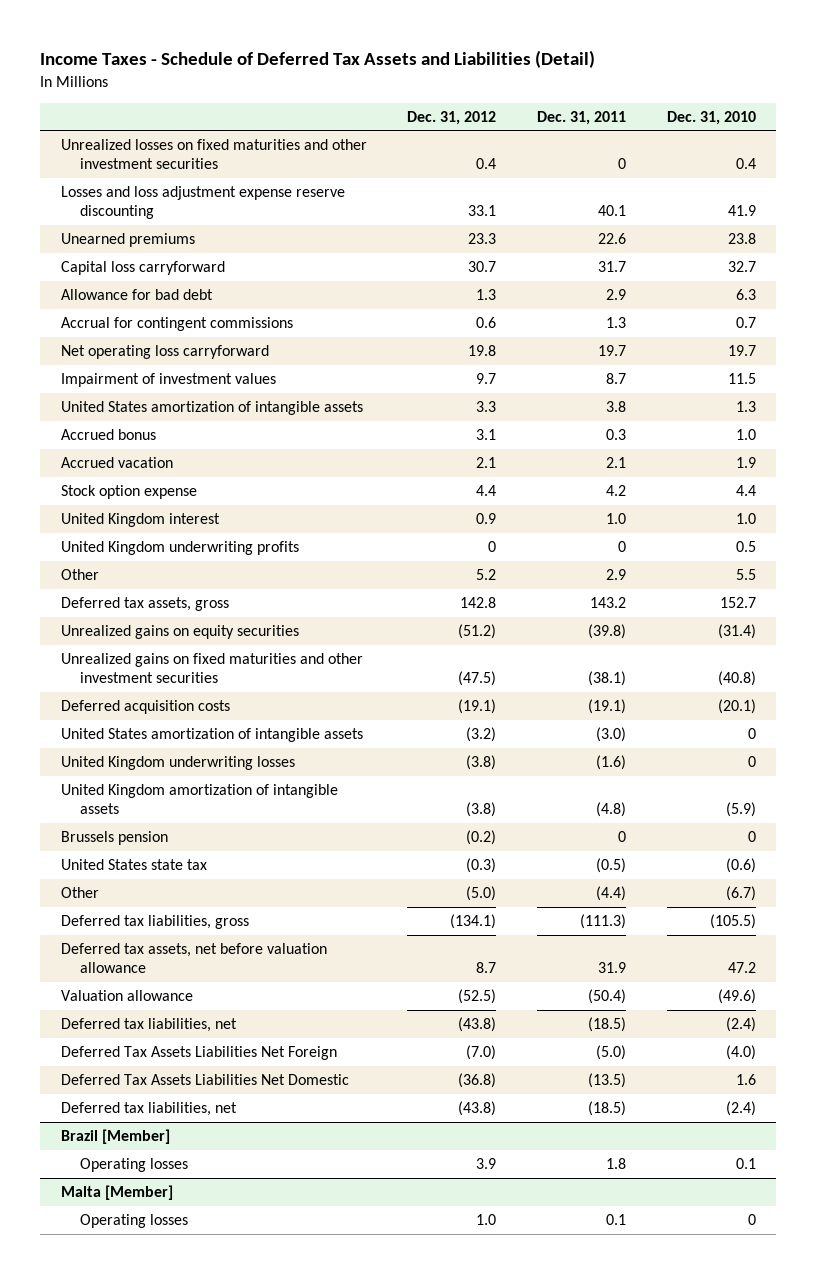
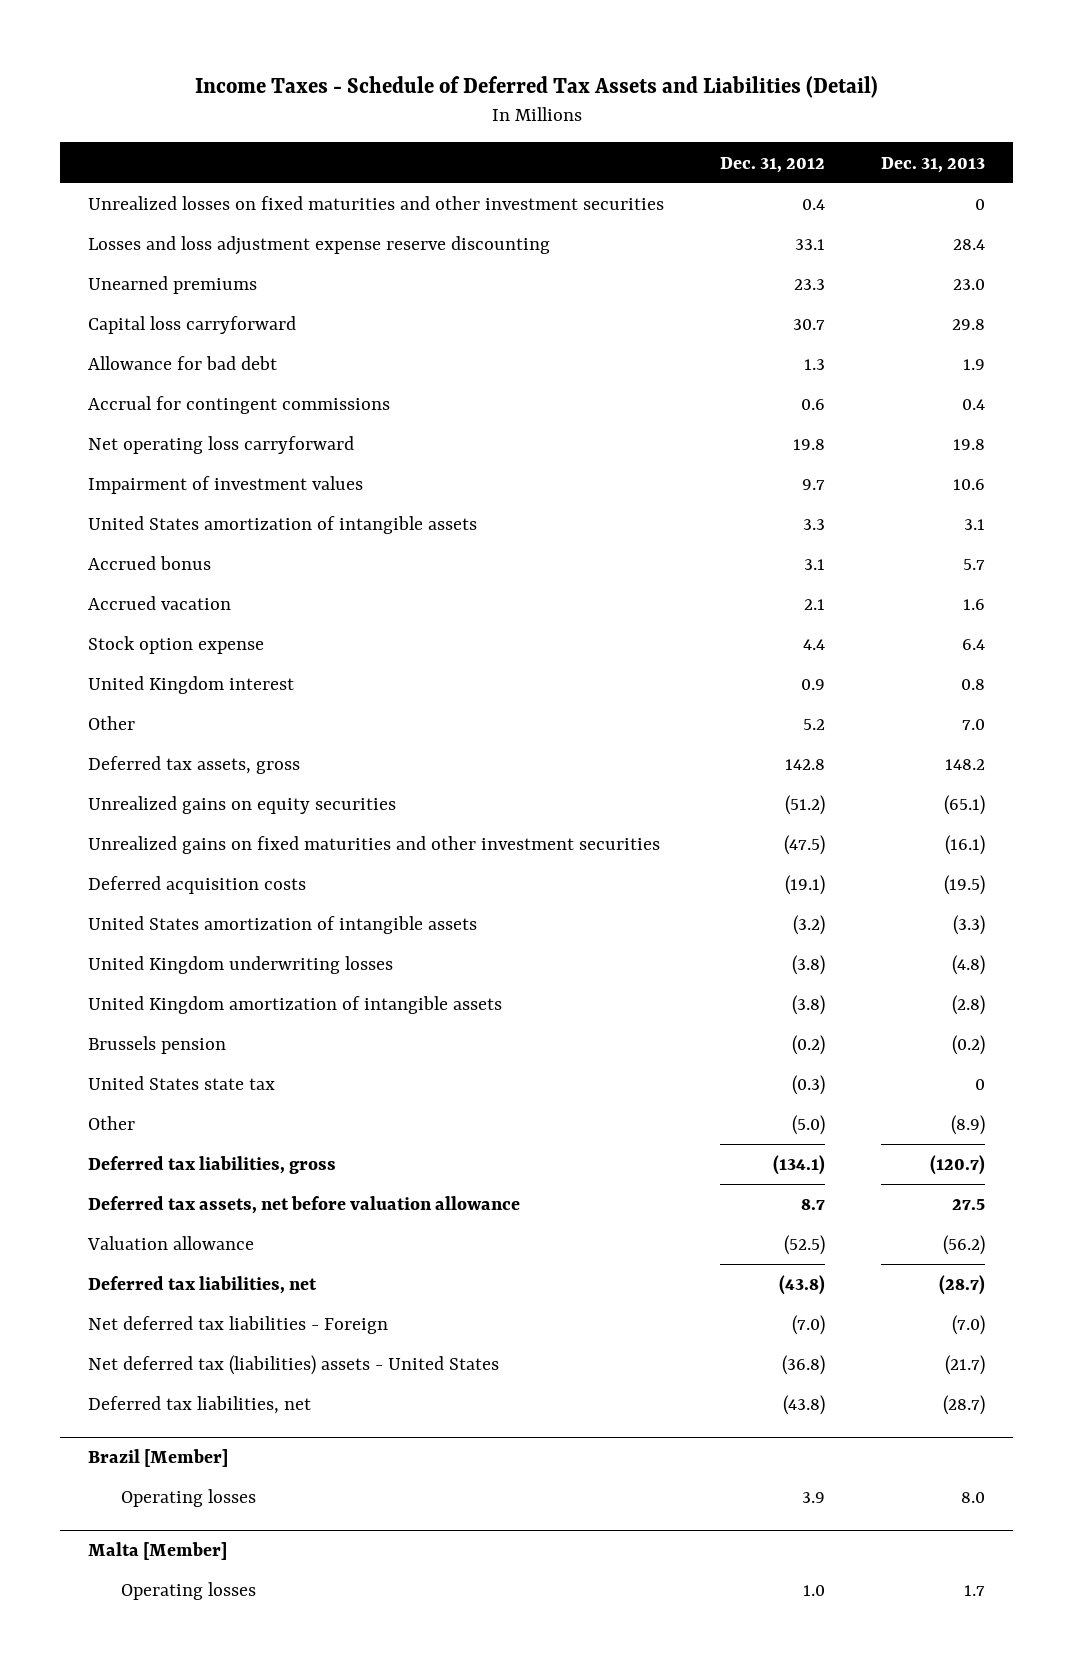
- | Dec. 31, 2012 | Dec. 31, 2011 | Dec. 31, 2010
+ | Dec. 31, 2012 | Dec. 31, 2013
- United Kingdom underwriting profits | 0 | 0 | 0.5
- Deferred Tax Assets Liabilities Net Foreign | (7.0) | (5.0) | (4.0)
- Deferred Tax Assets Liabilities Net Domestic | (36.8) | (13.5) | 1.6
+ Net deferred tax liabilities - Foreign | (7.0) | (7.0)
+ Net deferred tax (liabilities) assets - United States | (36.8) | (21.7)

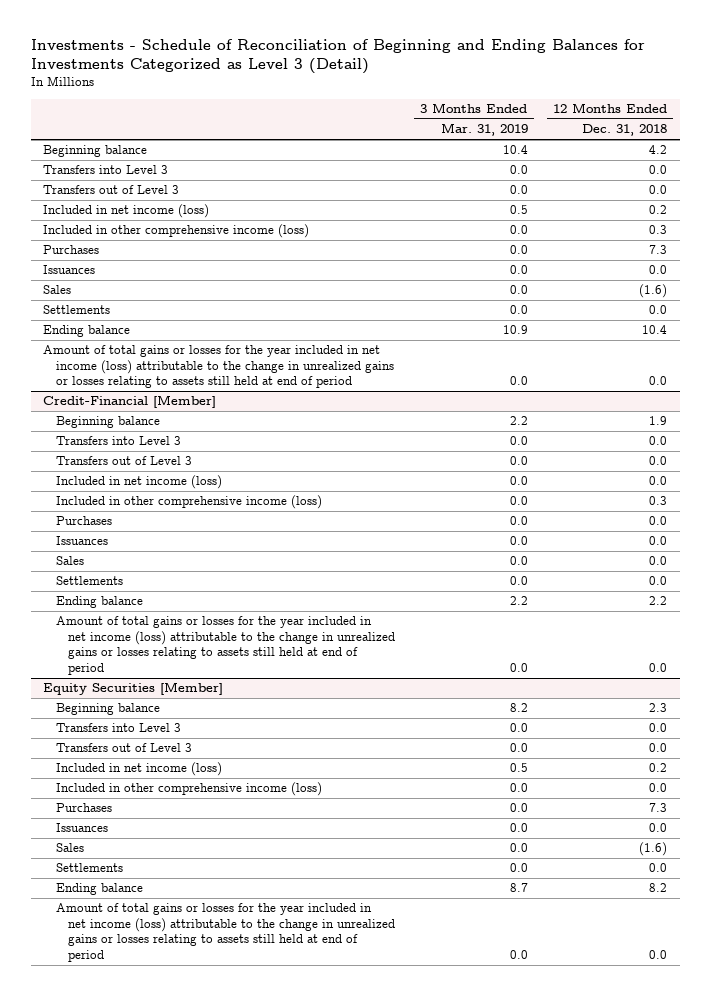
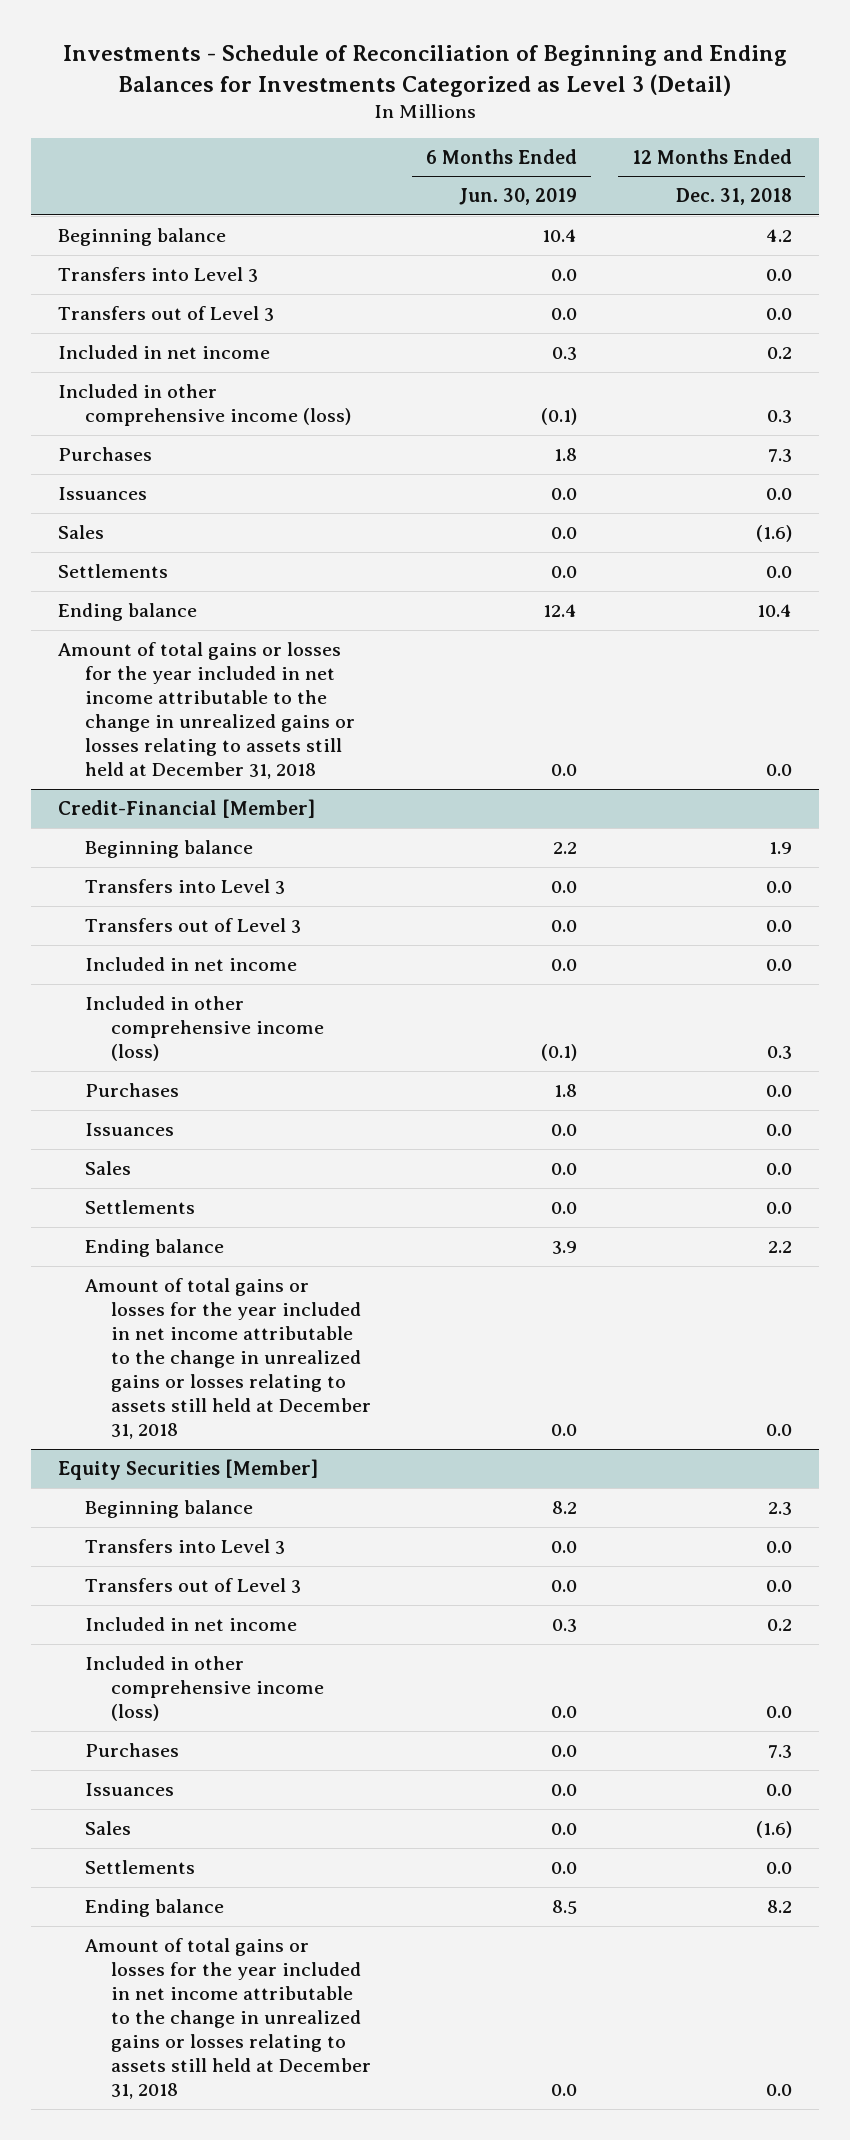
- | 3 Months Ended Mar. 31, 2019 | 12 Months Ended Dec. 31, 2018
+ | 6 Months Ended Jun. 30, 2019 | 12 Months Ended Dec. 31, 2018
- Included in net income (loss) | 0.5 | 0.2
+ Included in net income | 0.3 | 0.2
- Amount of total gains or losses for the year included in net income (loss) attributable to the change in unrealized gains or losses relating to assets still held at end of period | 0.0 | 0.0
+ Amount of total gains or losses for the year included in net income attributable to the change in unrealized gains or losses relating to assets still held at December 31, 2018 | 0.0 | 0.0
@ Credit-Financial [Member]
- Included in net income (loss) | 0.0 | 0.0
+ Included in net income | 0.0 | 0.0
- Amount of total gains or losses for the year included in net income (loss) attributable to the change in unrealized gains or losses relating to assets still held at end of period | 0.0 | 0.0
+ Amount of total gains or losses for the year included in net income attributable to the change in unrealized gains or losses relating to assets still held at December 31, 2018 | 0.0 | 0.0
@ Equity Securities [Member]
- Included in net income (loss) | 0.5 | 0.2
+ Included in net income | 0.3 | 0.2
- Amount of total gains or losses for the year included in net income (loss) attributable to the change in unrealized gains or losses relating to assets still held at end of period | 0.0 | 0.0
+ Amount of total gains or losses for the year included in net income attributable to the change in unrealized gains or losses relating to assets still held at December 31, 2018 | 0.0 | 0.0

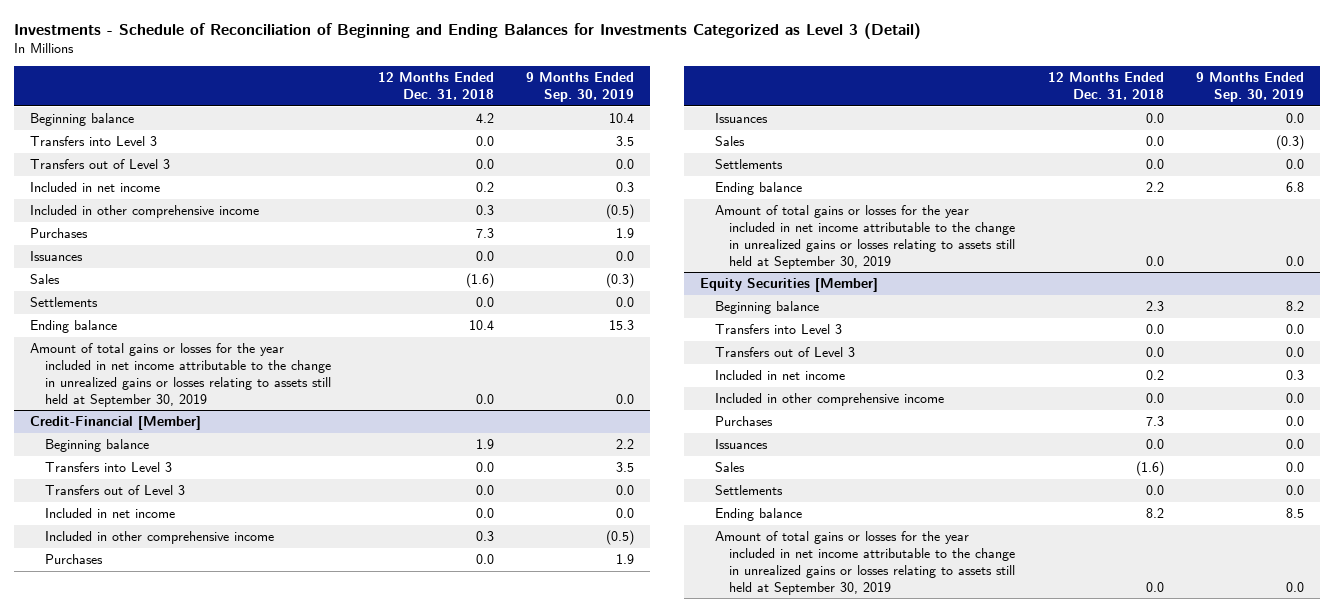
- | 6 Months Ended Jun. 30, 2019 | 12 Months Ended Dec. 31, 2018
+ | 12 Months Ended Dec. 31, 2018 | 9 Months Ended Sep. 30, 2019
- Included in other comprehensive income (loss) | (0.1) | 0.3
+ Included in other comprehensive income | 0.3 | (0.5)
- Amount of total gains or losses for the year included in net income attributable to the change in unrealized gains or losses relating to assets still held at December 31, 2018 | 0.0 | 0.0
+ Amount of total gains or losses for the year included in net income attributable to the change in unrealized gains or losses relating to assets still held at September 30, 2019 | 0.0 | 0.0
@ Credit-Financial [Member]
- Included in other comprehensive income (loss) | (0.1) | 0.3
+ Included in other comprehensive income | 0.3 | (0.5)
- Amount of total gains or losses for the year included in net income attributable to the change in unrealized gains or losses relating to assets still held at December 31, 2018 | 0.0 | 0.0
+ Amount of total gains or losses for the year included in net income attributable to the change in unrealized gains or losses relating to assets still held at September 30, 2019 | 0.0 | 0.0
@ Equity Securities [Member]
- Included in other comprehensive income (loss) | 0.0 | 0.0
+ Included in other comprehensive income | 0.0 | 0.0
- Amount of total gains or losses for the year included in net income attributable to the change in unrealized gains or losses relating to assets still held at December 31, 2018 | 0.0 | 0.0
+ Amount of total gains or losses for the year included in net income attributable to the change in unrealized gains or losses relating to assets still held at September 30, 2019 | 0.0 | 0.0

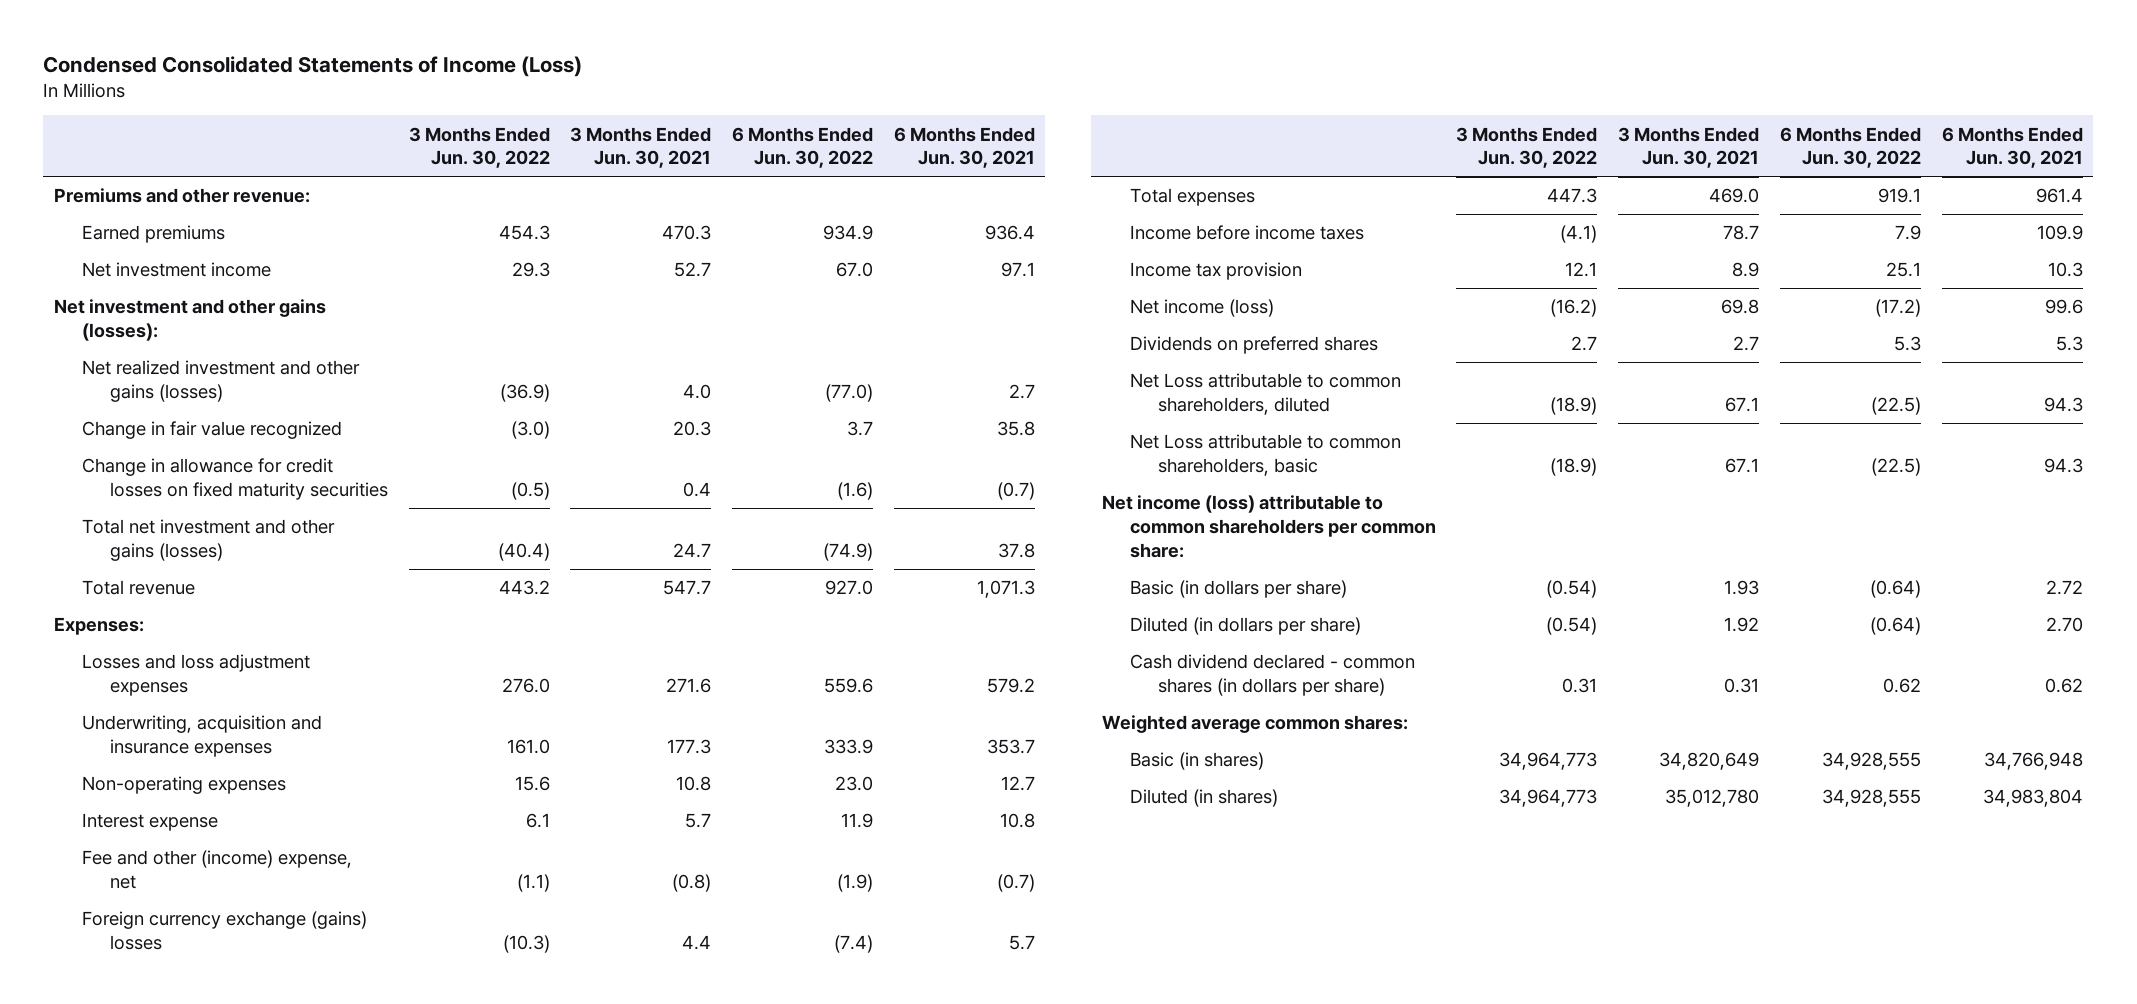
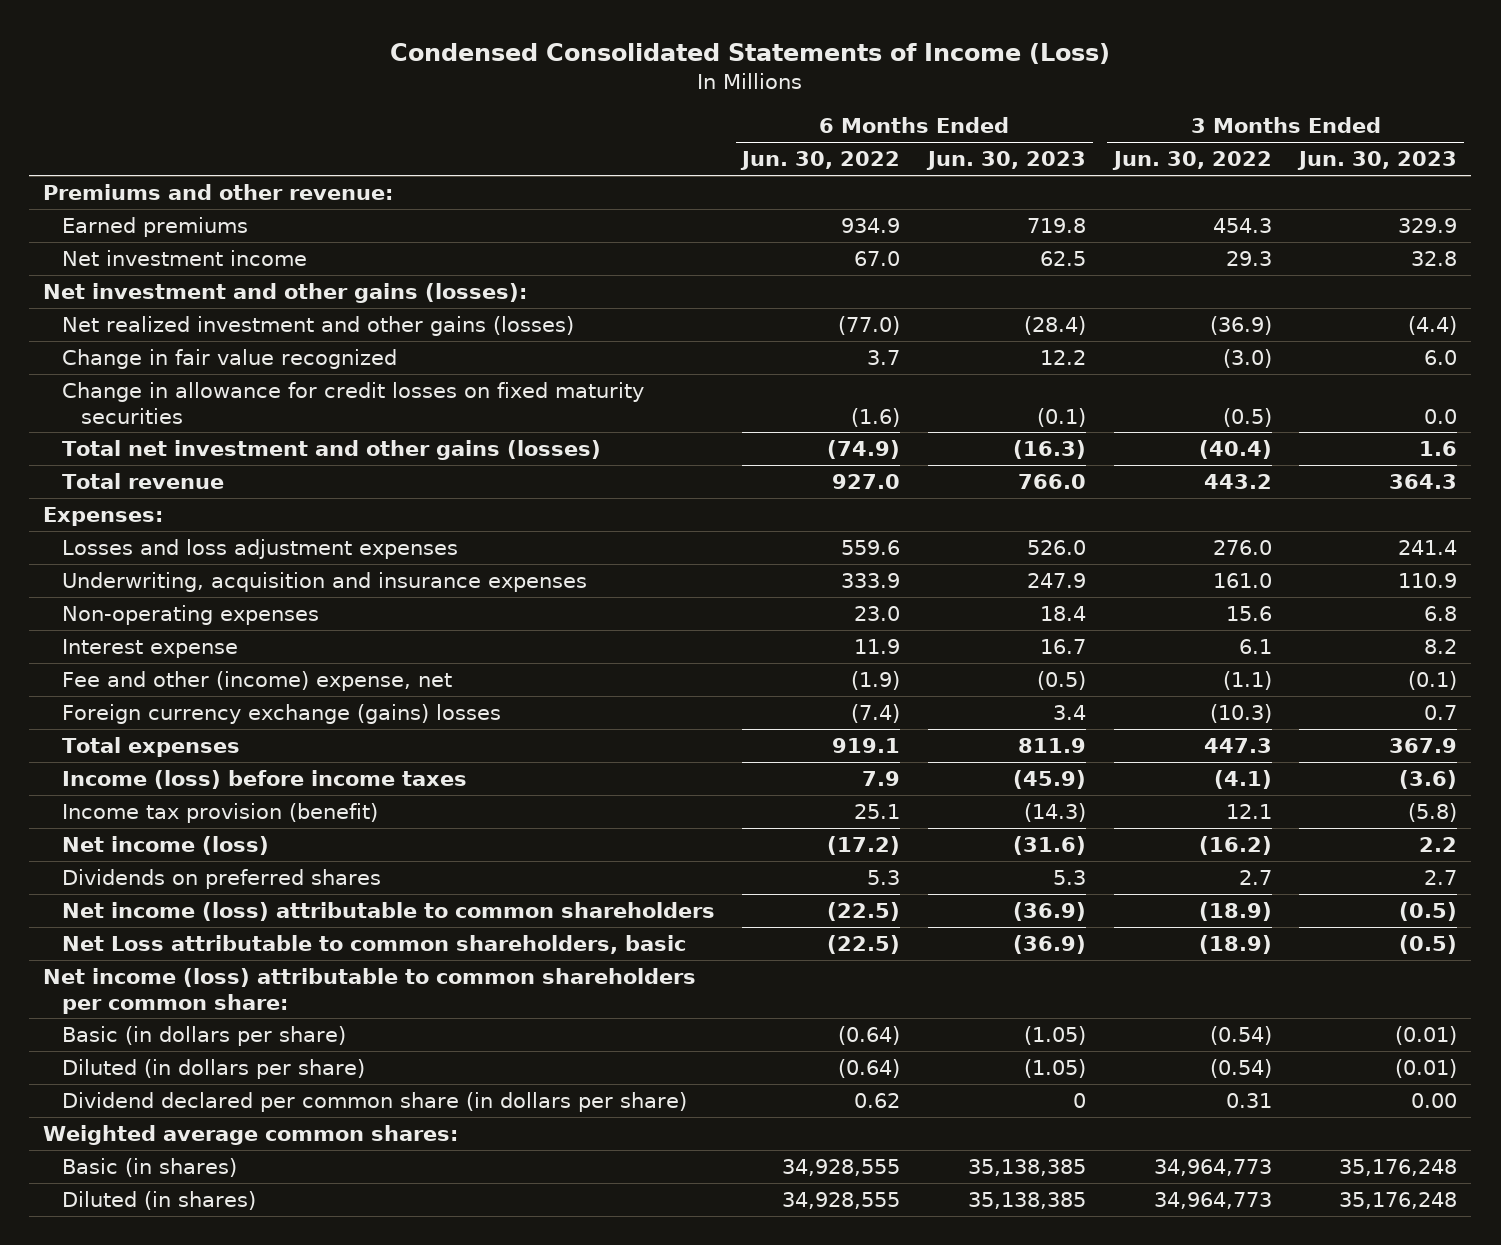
- | 3 Months Ended Jun. 30, 2022 | 3 Months Ended Jun. 30, 2021 | 6 Months Ended Jun. 30, 2022 | 6 Months Ended Jun. 30, 2021
+ | 6 Months Ended Jun. 30, 2022 | 6 Months Ended Jun. 30, 2023 | 3 Months Ended Jun. 30, 2022 | 3 Months Ended Jun. 30, 2023
- Income before income taxes | (4.1) | 78.7 | 7.9 | 109.9
- Income tax provision | 12.1 | 8.9 | 25.1 | 10.3
+ Income (loss) before income taxes | 7.9 | (45.9) | (4.1) | (3.6)
+ Income tax provision (benefit) | 25.1 | (14.3) | 12.1 | (5.8)
- Net Loss attributable to common shareholders, diluted | (18.9) | 67.1 | (22.5) | 94.3
+ Net income (loss) attributable to common shareholders | (22.5) | (36.9) | (18.9) | (0.5)
- Cash dividend declared - common shares (in dollars per share) | 0.31 | 0.31 | 0.62 | 0.62
+ Dividend declared per common share (in dollars per share) | 0.62 | 0 | 0.31 | 0.00

